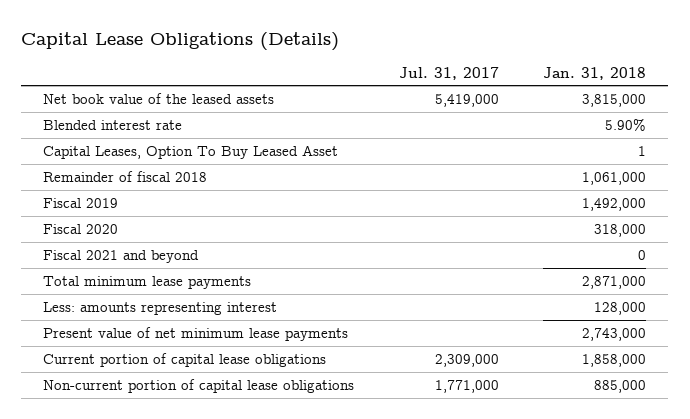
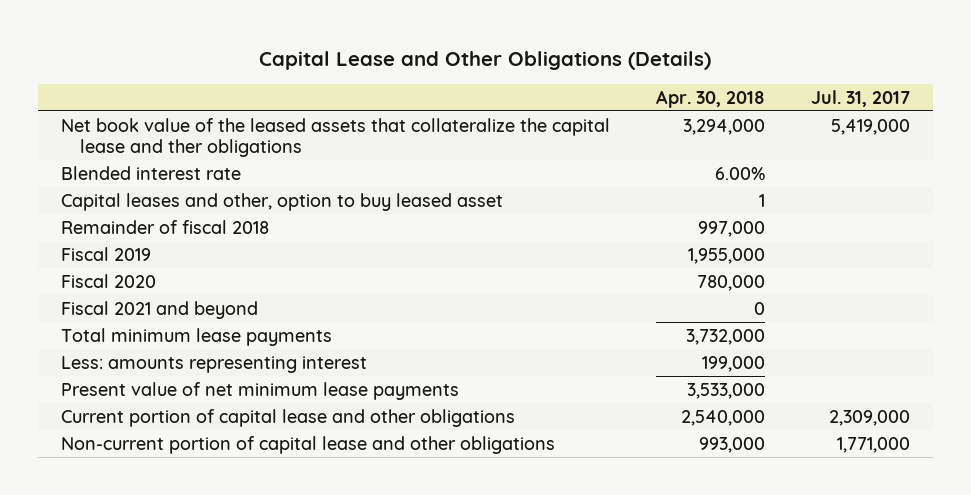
- Capital Lease Obligations (Details)
+ Capital Lease and Other Obligations (Details)
- | Jul. 31, 2017 | Jan. 31, 2018
+ | Apr. 30, 2018 | Jul. 31, 2017
- Net book value of the leased assets | 5,419,000 | 3,815,000
+ Net book value of the leased assets that collateralize the capital lease and ther obligations | 3,294,000 | 5,419,000
- Capital Leases, Option To Buy Leased Asset | | 1
+ Capital leases and other, option to buy leased asset | 1 |
- Current portion of capital lease obligations | 2,309,000 | 1,858,000
- Non-current portion of capital lease obligations | 1,771,000 | 885,000
+ Current portion of capital lease and other obligations | 2,540,000 | 2,309,000
+ Non-current portion of capital lease and other obligations | 993,000 | 1,771,000

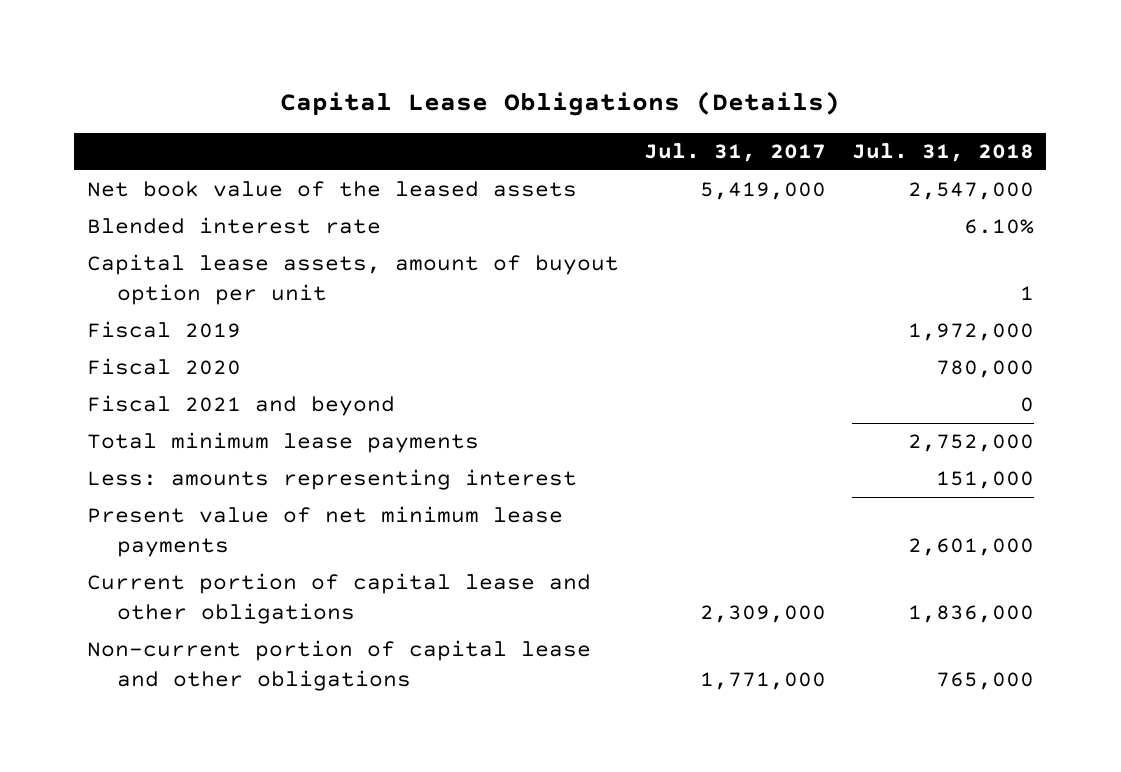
- Capital Lease and Other Obligations (Details)
+ Capital Lease Obligations (Details)
- | Apr. 30, 2018 | Jul. 31, 2017
+ | Jul. 31, 2017 | Jul. 31, 2018
- Net book value of the leased assets that collateralize the capital lease and ther obligations | 3,294,000 | 5,419,000
+ Net book value of the leased assets | 5,419,000 | 2,547,000
- Capital leases and other, option to buy leased asset | 1 |
- Remainder of fiscal 2018 | 997,000 |
+ Capital lease assets, amount of buyout option per unit | | 1

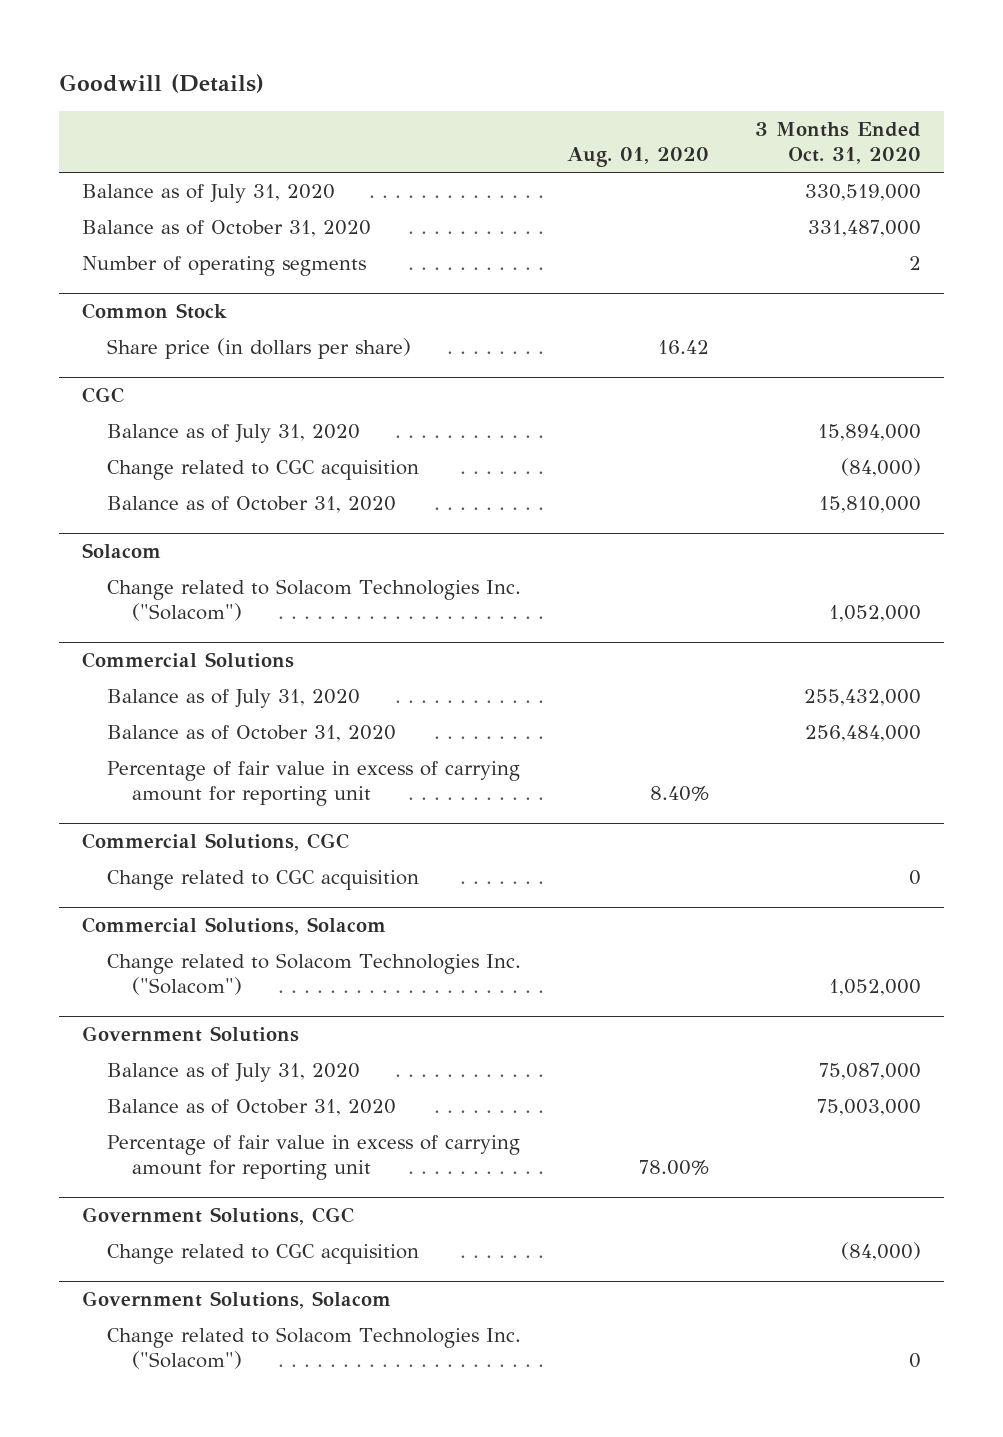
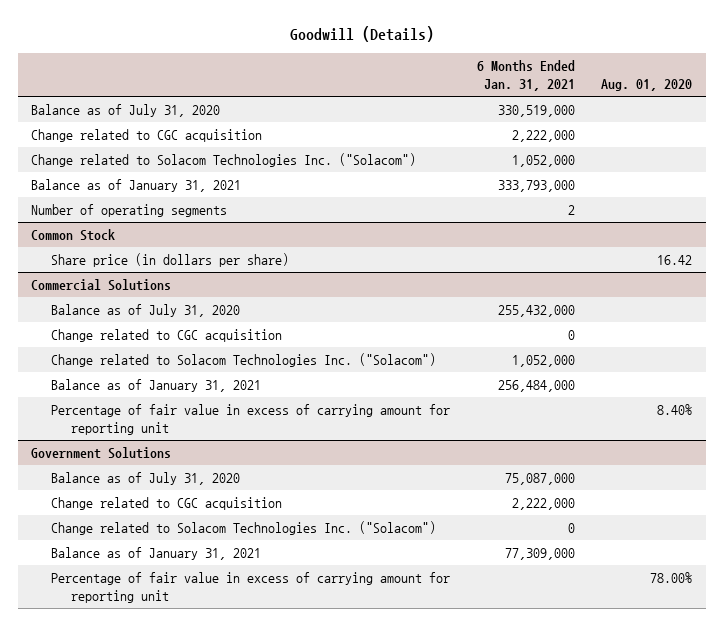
- | Aug. 01, 2020 | 3 Months Ended Oct. 31, 2020
+ | 6 Months Ended Jan. 31, 2021 | Aug. 01, 2020
- Balance as of October 31, 2020 | | 331,487,000
+ Change related to CGC acquisition | 2,222,000 |
+ Change related to Solacom Technologies Inc. ("Solacom") | 1,052,000 |
+ Balance as of January 31, 2021 | 333,793,000 |
- CGC
- Balance as of July 31, 2020 | | 15,894,000
- Change related to CGC acquisition | | (84,000)
- Balance as of October 31, 2020 | | 15,810,000
- Solacom
- Change related to Solacom Technologies Inc. ("Solacom") | | 1,052,000
@ Commercial Solutions
- Balance as of October 31, 2020 | | 256,484,000
+ Change related to CGC acquisition | 0 |
+ Change related to Solacom Technologies Inc. ("Solacom") | 1,052,000 |
+ Balance as of January 31, 2021 | 256,484,000 |
- Commercial Solutions, CGC
- Change related to CGC acquisition | | 0
- Commercial Solutions, Solacom
- Change related to Solacom Technologies Inc. ("Solacom") | | 1,052,000
@ Government Solutions
- Balance as of October 31, 2020 | | 75,003,000
+ Change related to CGC acquisition | 2,222,000 |
+ Change related to Solacom Technologies Inc. ("Solacom") | 0 |
+ Balance as of January 31, 2021 | 77,309,000 |
- Government Solutions, CGC
- Change related to CGC acquisition | | (84,000)
- Government Solutions, Solacom
- Change related to Solacom Technologies Inc. ("Solacom") | | 0

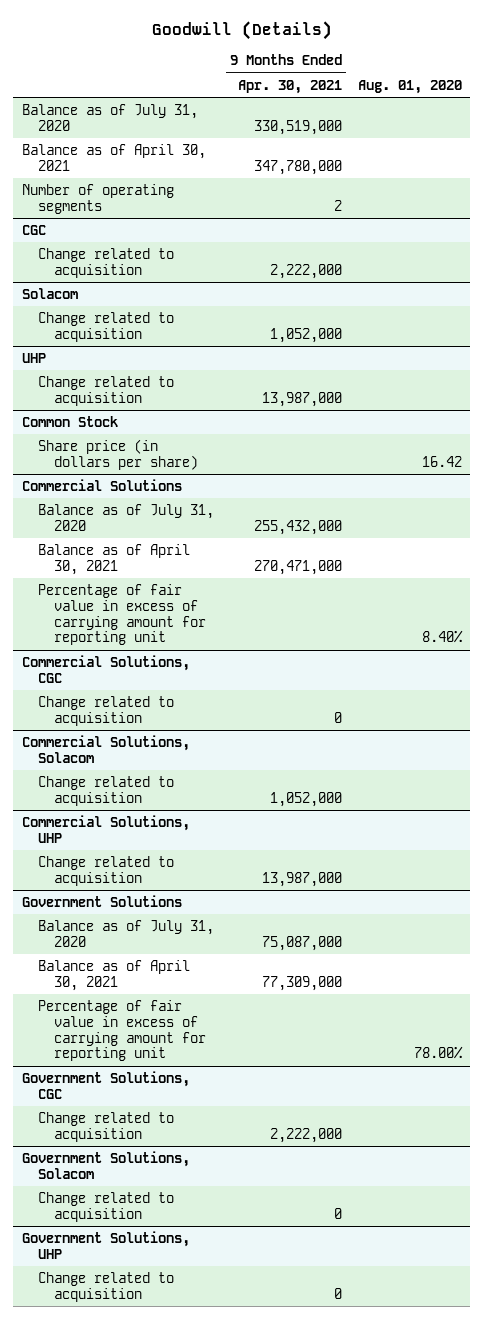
- | 6 Months Ended Jan. 31, 2021 | Aug. 01, 2020
+ | 9 Months Ended Apr. 30, 2021 | Aug. 01, 2020
- Change related to CGC acquisition | 2,222,000 |
- Change related to Solacom Technologies Inc. ("Solacom") | 1,052,000 |
- Balance as of January 31, 2021 | 333,793,000 |
+ Balance as of April 30, 2021 | 347,780,000 |
+ CGC
+ Change related to acquisition | 2,222,000 |
+ Solacom
+ Change related to acquisition | 1,052,000 |
+ UHP
+ Change related to acquisition | 13,987,000 |
@ Commercial Solutions
- Change related to CGC acquisition | 0 |
- Change related to Solacom Technologies Inc. ("Solacom") | 1,052,000 |
- Balance as of January 31, 2021 | 256,484,000 |
+ Balance as of April 30, 2021 | 270,471,000 |
+ Commercial Solutions, CGC
+ Change related to acquisition | 0 |
+ Commercial Solutions, Solacom
+ Change related to acquisition | 1,052,000 |
+ Commercial Solutions, UHP
+ Change related to acquisition | 13,987,000 |
@ Government Solutions
- Change related to CGC acquisition | 2,222,000 |
- Change related to Solacom Technologies Inc. ("Solacom") | 0 |
- Balance as of January 31, 2021 | 77,309,000 |
+ Balance as of April 30, 2021 | 77,309,000 |
+ Government Solutions, CGC
+ Change related to acquisition | 2,222,000 |
+ Government Solutions, Solacom
+ Change related to acquisition | 0 |
+ Government Solutions, UHP
+ Change related to acquisition | 0 |

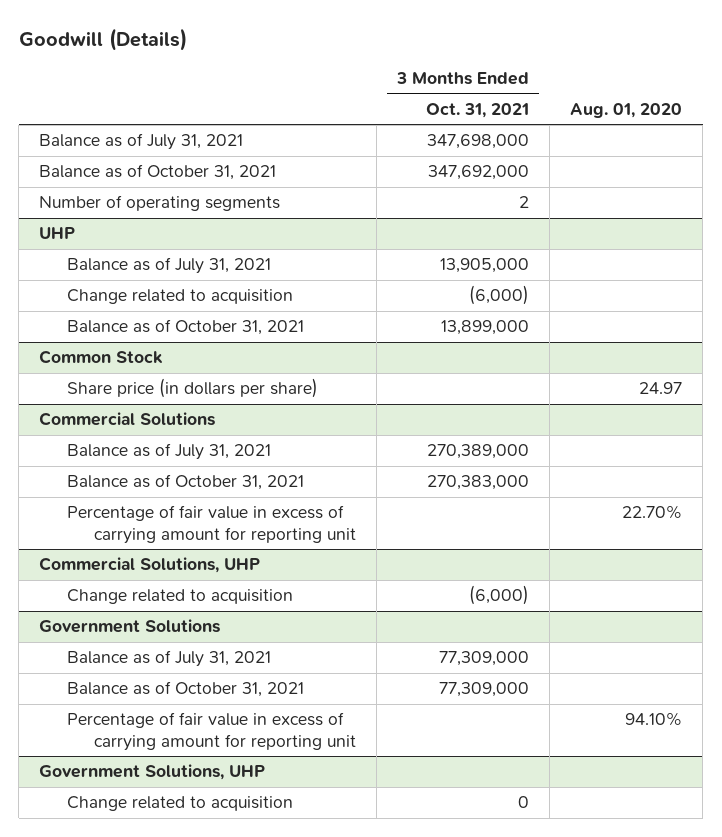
- | 9 Months Ended Apr. 30, 2021 | Aug. 01, 2020
+ | 3 Months Ended Oct. 31, 2021 | Aug. 01, 2020
- Balance as of July 31, 2020 | 330,519,000 |
- Balance as of April 30, 2021 | 347,780,000 |
+ Balance as of July 31, 2021 | 347,698,000 |
+ Balance as of October 31, 2021 | 347,692,000 |
- CGC
- Change related to acquisition | 2,222,000 |
- Solacom
- Change related to acquisition | 1,052,000 |
@ UHP
+ Balance as of July 31, 2021 | 13,905,000 |
+ Balance as of October 31, 2021 | 13,899,000 |
@ Common Stock
- Share price (in dollars per share) | | 16.42
+ Share price (in dollars per share) | | 24.97
@ Commercial Solutions
- Balance as of July 31, 2020 | 255,432,000 |
- Balance as of April 30, 2021 | 270,471,000 |
- Percentage of fair value in excess of carrying amount for reporting unit | | 8.40%
- Commercial Solutions, CGC
- Change related to acquisition | 0 |
- Commercial Solutions, Solacom
- Change related to acquisition | 1,052,000 |
@ Commercial Solutions
+ Balance as of July 31, 2021 | 270,389,000 |
+ Balance as of October 31, 2021 | 270,383,000 |
+ Percentage of fair value in excess of carrying amount for reporting unit | | 22.70%
@ Government Solutions
- Balance as of July 31, 2020 | 75,087,000 |
- Balance as of April 30, 2021 | 77,309,000 |
- Percentage of fair value in excess of carrying amount for reporting unit | | 78.00%
- Government Solutions, CGC
- Change related to acquisition | 2,222,000 |
- Government Solutions, Solacom
- Change related to acquisition | 0 |
@ Government Solutions
+ Balance as of July 31, 2021 | 77,309,000 |
+ Balance as of October 31, 2021 | 77,309,000 |
+ Percentage of fair value in excess of carrying amount for reporting unit | | 94.10%

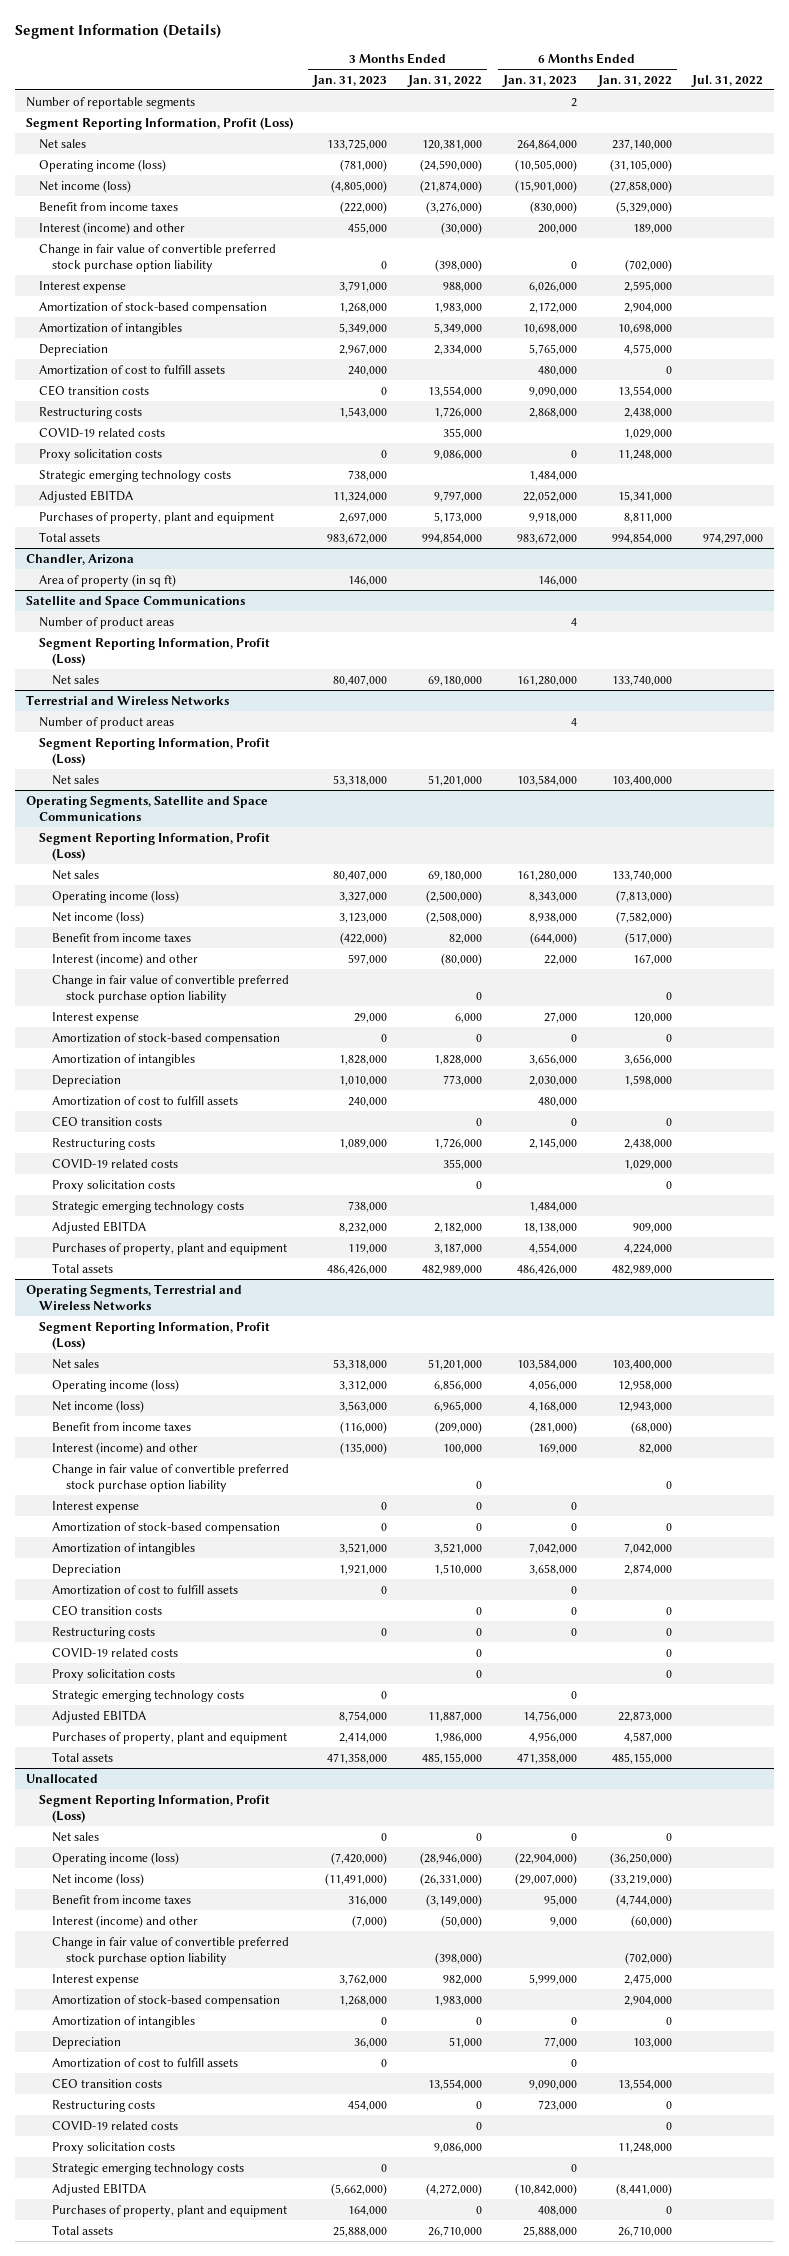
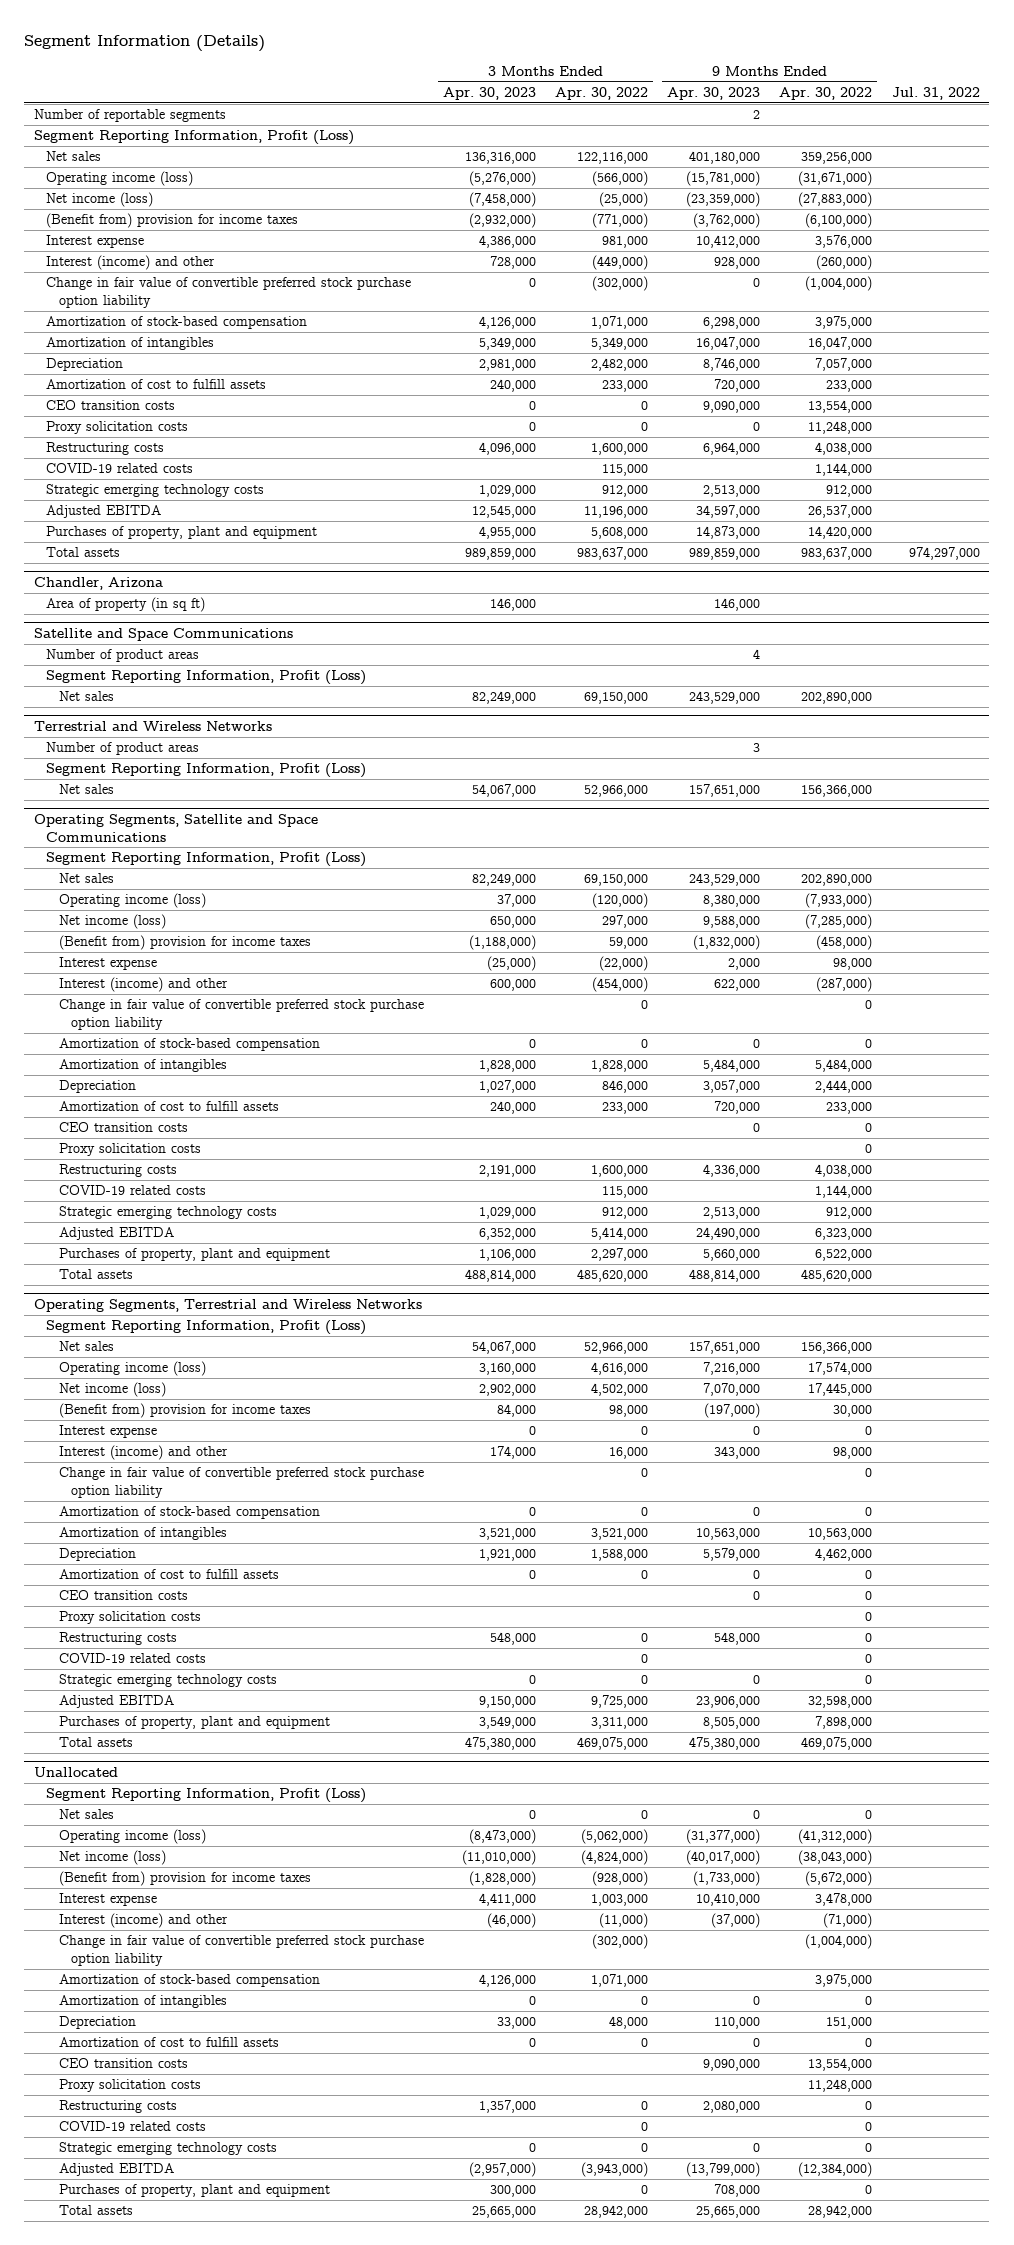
- | 3 Months Ended Jan. 31, 2023 | 3 Months Ended Jan. 31, 2022 | 6 Months Ended Jan. 31, 2023 | 6 Months Ended Jan. 31, 2022 | Jul. 31, 2022
+ | 3 Months Ended Apr. 30, 2023 | 3 Months Ended Apr. 30, 2022 | 9 Months Ended Apr. 30, 2023 | 9 Months Ended Apr. 30, 2022 | Jul. 31, 2022
- Benefit from income taxes | (222,000) | (3,276,000) | (830,000) | (5,329,000) |
+ (Benefit from) provision for income taxes | (2,932,000) | (771,000) | (3,762,000) | (6,100,000) |
moved up: Interest expense | 4,386,000 | 981,000 | 10,412,000 | 3,576,000 |
moved up: Proxy solicitation costs | 0 | 0 | 0 | 11,248,000 |
@ Operating Segments, Satellite and Space Communications
- Benefit from income taxes | (422,000) | 82,000 | (644,000) | (517,000) |
+ (Benefit from) provision for income taxes | (1,188,000) | 59,000 | (1,832,000) | (458,000) |
moved up: Interest expense | (25,000) | (22,000) | 2,000 | 98,000 |
moved up: Proxy solicitation costs | | | | 0 |
@ Operating Segments, Terrestrial and Wireless Networks
- Benefit from income taxes | (116,000) | (209,000) | (281,000) | (68,000) |
+ (Benefit from) provision for income taxes | 84,000 | 98,000 | (197,000) | 30,000 |
moved up: Interest expense | 0 | 0 | 0 | 0 |
moved up: Proxy solicitation costs | | | | 0 |
@ Unallocated
- Benefit from income taxes | 316,000 | (3,149,000) | 95,000 | (4,744,000) |
+ (Benefit from) provision for income taxes | (1,828,000) | (928,000) | (1,733,000) | (5,672,000) |
moved up: Interest expense | 4,411,000 | 1,003,000 | 10,410,000 | 3,478,000 |
moved up: Proxy solicitation costs | | | | 11,248,000 |

